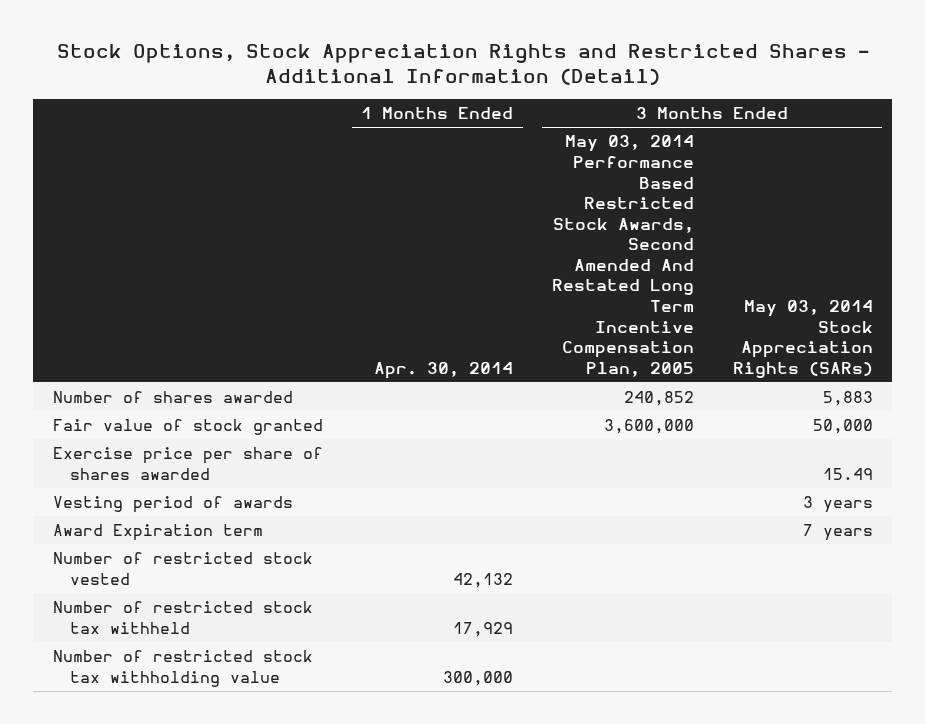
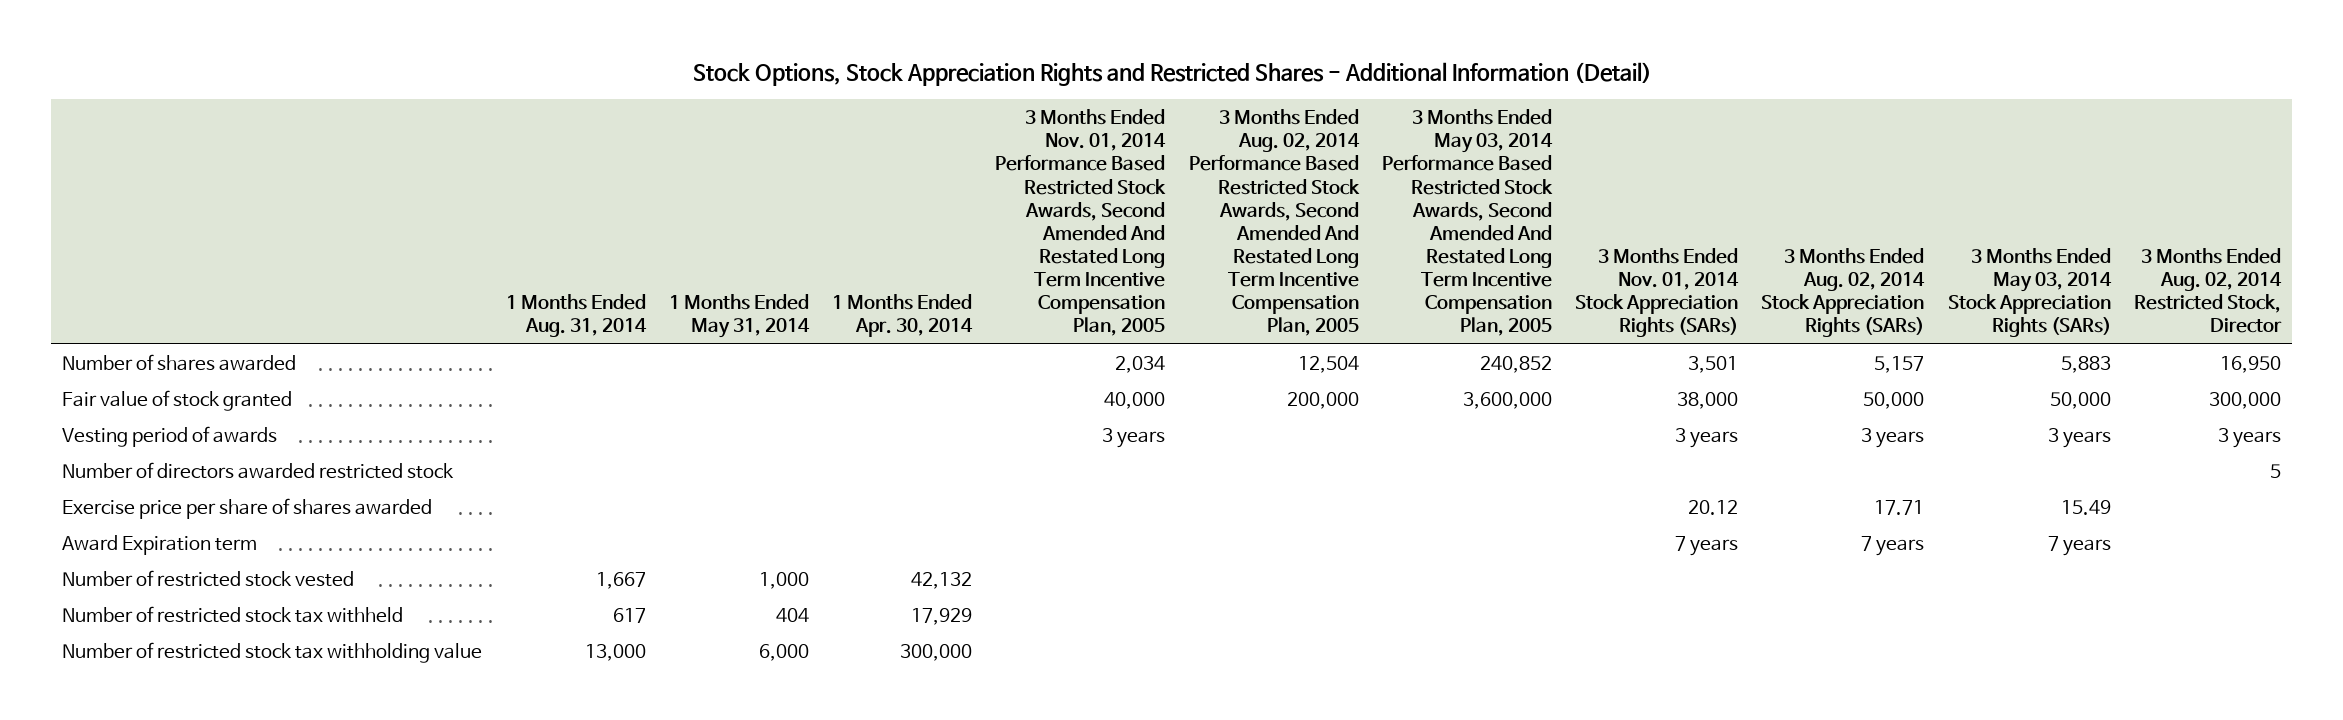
- | 1 Months Ended Apr. 30, 2014 | 3 Months Ended May 03, 2014 Performance Based Restricted Stock Awards, Second Amended And Restated Long Term Incentive Compensation Plan, 2005 | 3 Months Ended May 03, 2014 Stock Appreciation Rights (SARs)
+ | 1 Months Ended Aug. 31, 2014 | 1 Months Ended May 31, 2014 | 1 Months Ended Apr. 30, 2014 | 3 Months Ended Nov. 01, 2014 Performance Based Restricted Stock Awards, Second Amended And Restated Long Term Incentive Compensation Plan, 2005 | 3 Months Ended Aug. 02, 2014 Performance Based Restricted Stock Awards, Second Amended And Restated Long Term Incentive Compensation Plan, 2005 | 3 Months Ended May 03, 2014 Performance Based Restricted Stock Awards, Second Amended And Restated Long Term Incentive Compensation Plan, 2005 | 3 Months Ended Nov. 01, 2014 Stock Appreciation Rights (SARs) | 3 Months Ended Aug. 02, 2014 Stock Appreciation Rights (SARs) | 3 Months Ended May 03, 2014 Stock Appreciation Rights (SARs) | 3 Months Ended Aug. 02, 2014 Restricted Stock, Director
+ Number of directors awarded restricted stock | | | | | | | | | | 5
moved down: Exercise price per share of shares awarded | | | | | | | 20.12 | 17.71 | 15.49 |

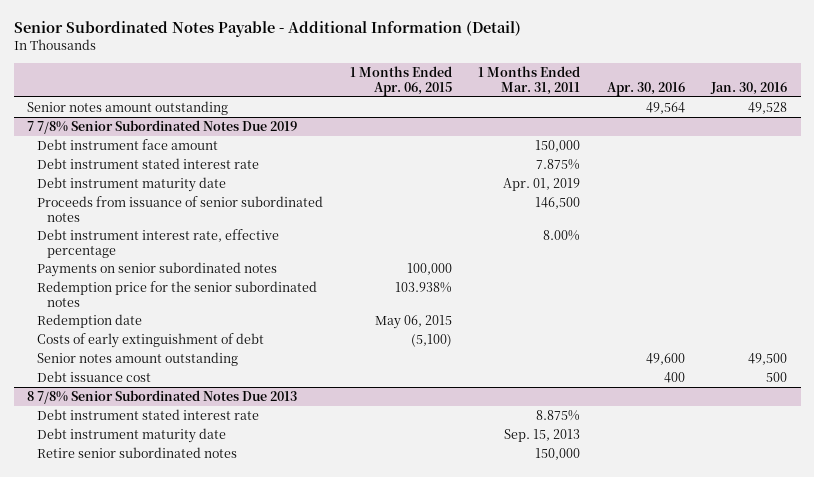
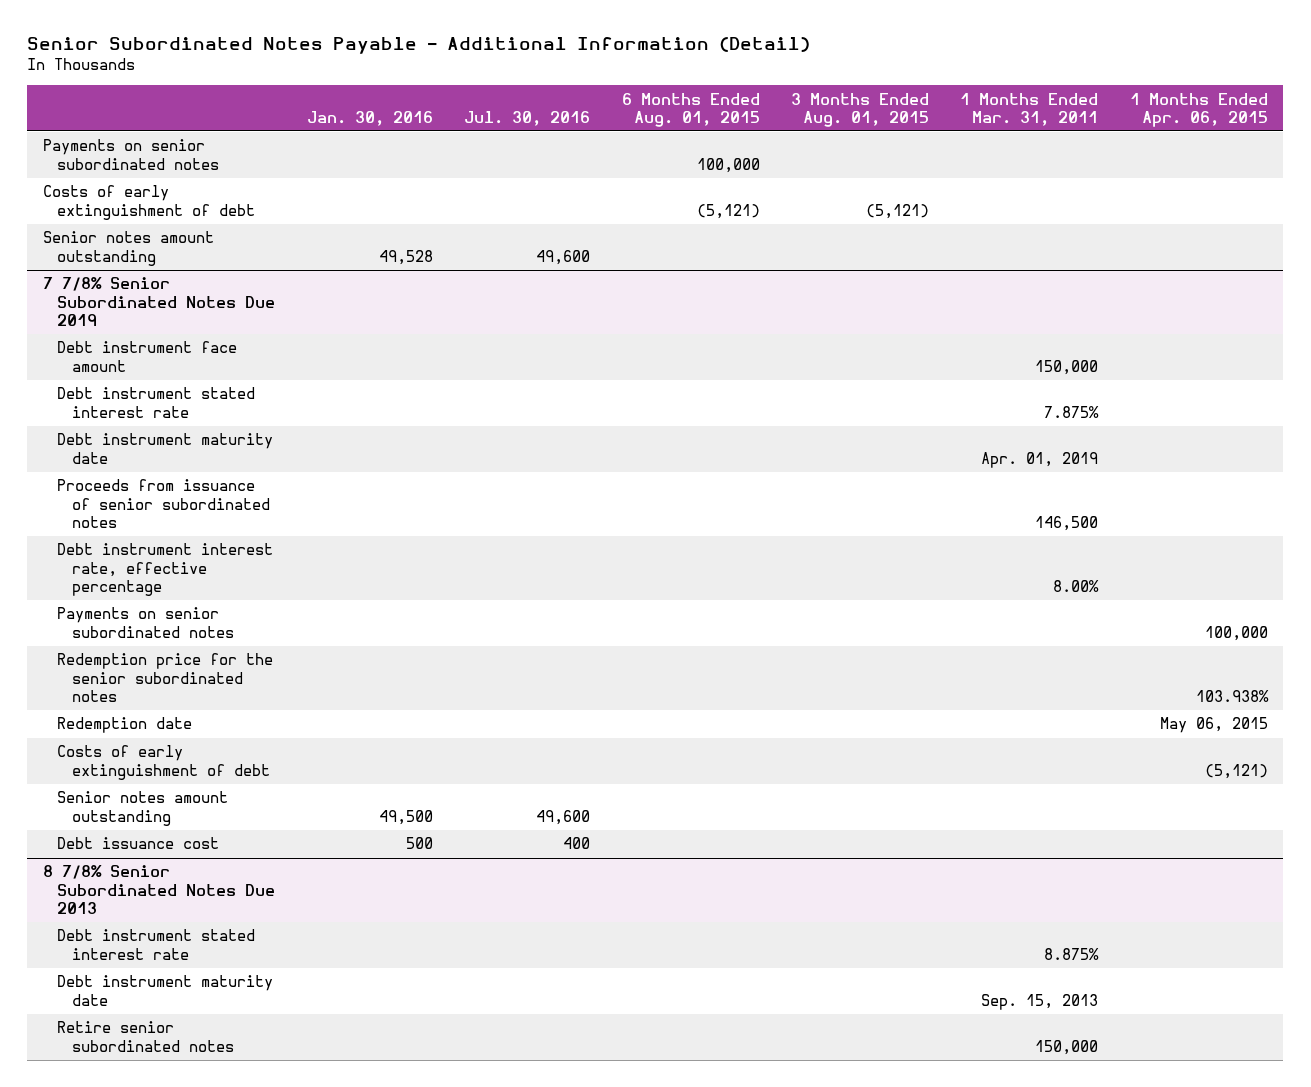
- | 1 Months Ended Apr. 06, 2015 | 1 Months Ended Mar. 31, 2011 | Apr. 30, 2016 | Jan. 30, 2016
+ | Jan. 30, 2016 | Jul. 30, 2016 | 6 Months Ended Aug. 01, 2015 | 3 Months Ended Aug. 01, 2015 | 1 Months Ended Mar. 31, 2011 | 1 Months Ended Apr. 06, 2015
+ Payments on senior subordinated notes | | | 100,000 | | |
+ Costs of early extinguishment of debt | | | (5,121) | (5,121) | |
@ 7 7/8% Senior Subordinated Notes Due 2019
- Costs of early extinguishment of debt | (5,100) | | |
+ Costs of early extinguishment of debt | | | | | | (5,121)

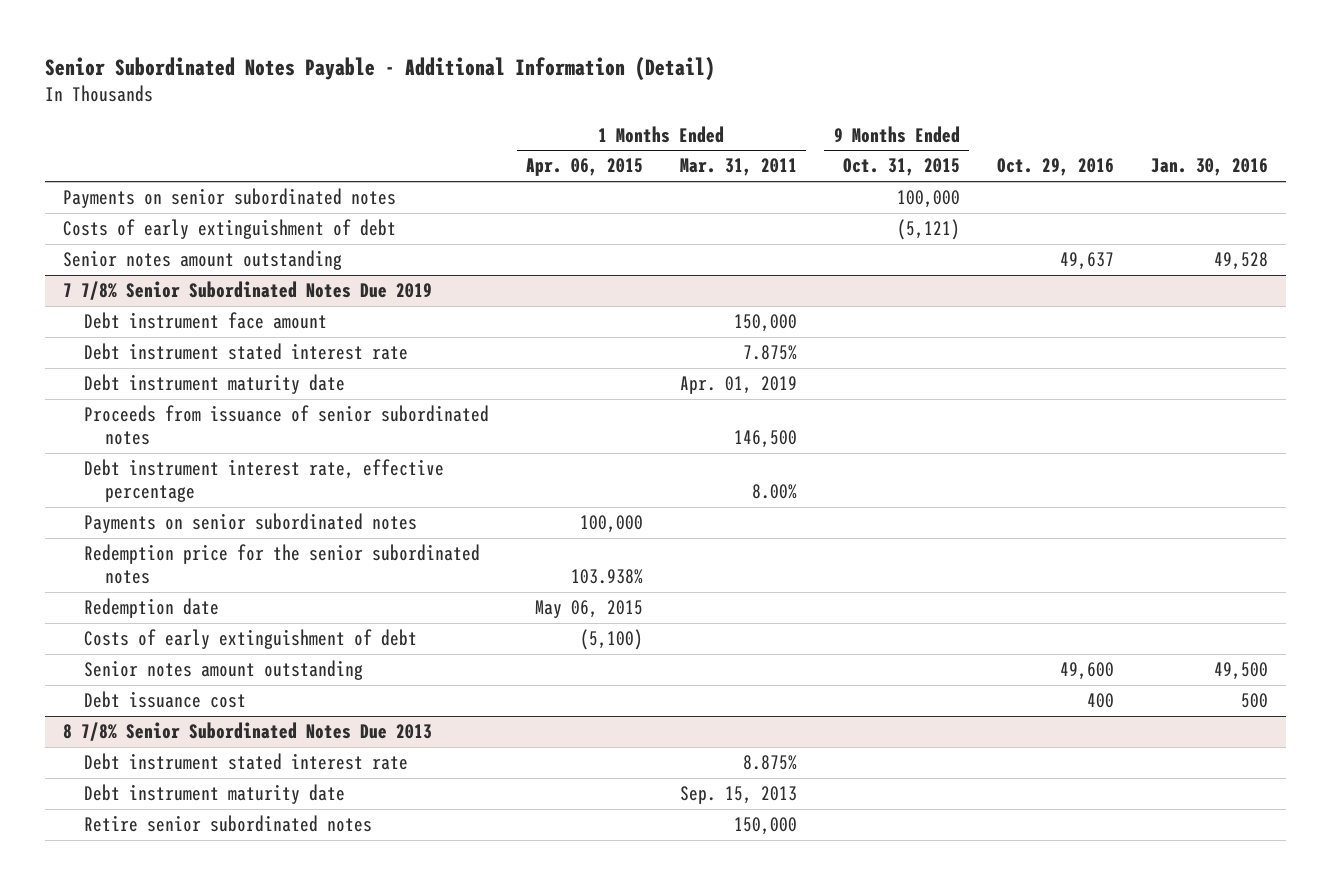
- | Jan. 30, 2016 | Jul. 30, 2016 | 6 Months Ended Aug. 01, 2015 | 3 Months Ended Aug. 01, 2015 | 1 Months Ended Mar. 31, 2011 | 1 Months Ended Apr. 06, 2015
+ | 1 Months Ended Apr. 06, 2015 | 1 Months Ended Mar. 31, 2011 | 9 Months Ended Oct. 31, 2015 | Oct. 29, 2016 | Jan. 30, 2016
@ 7 7/8% Senior Subordinated Notes Due 2019
- Costs of early extinguishment of debt | | | | | | (5,121)
+ Costs of early extinguishment of debt | (5,100) | | | |

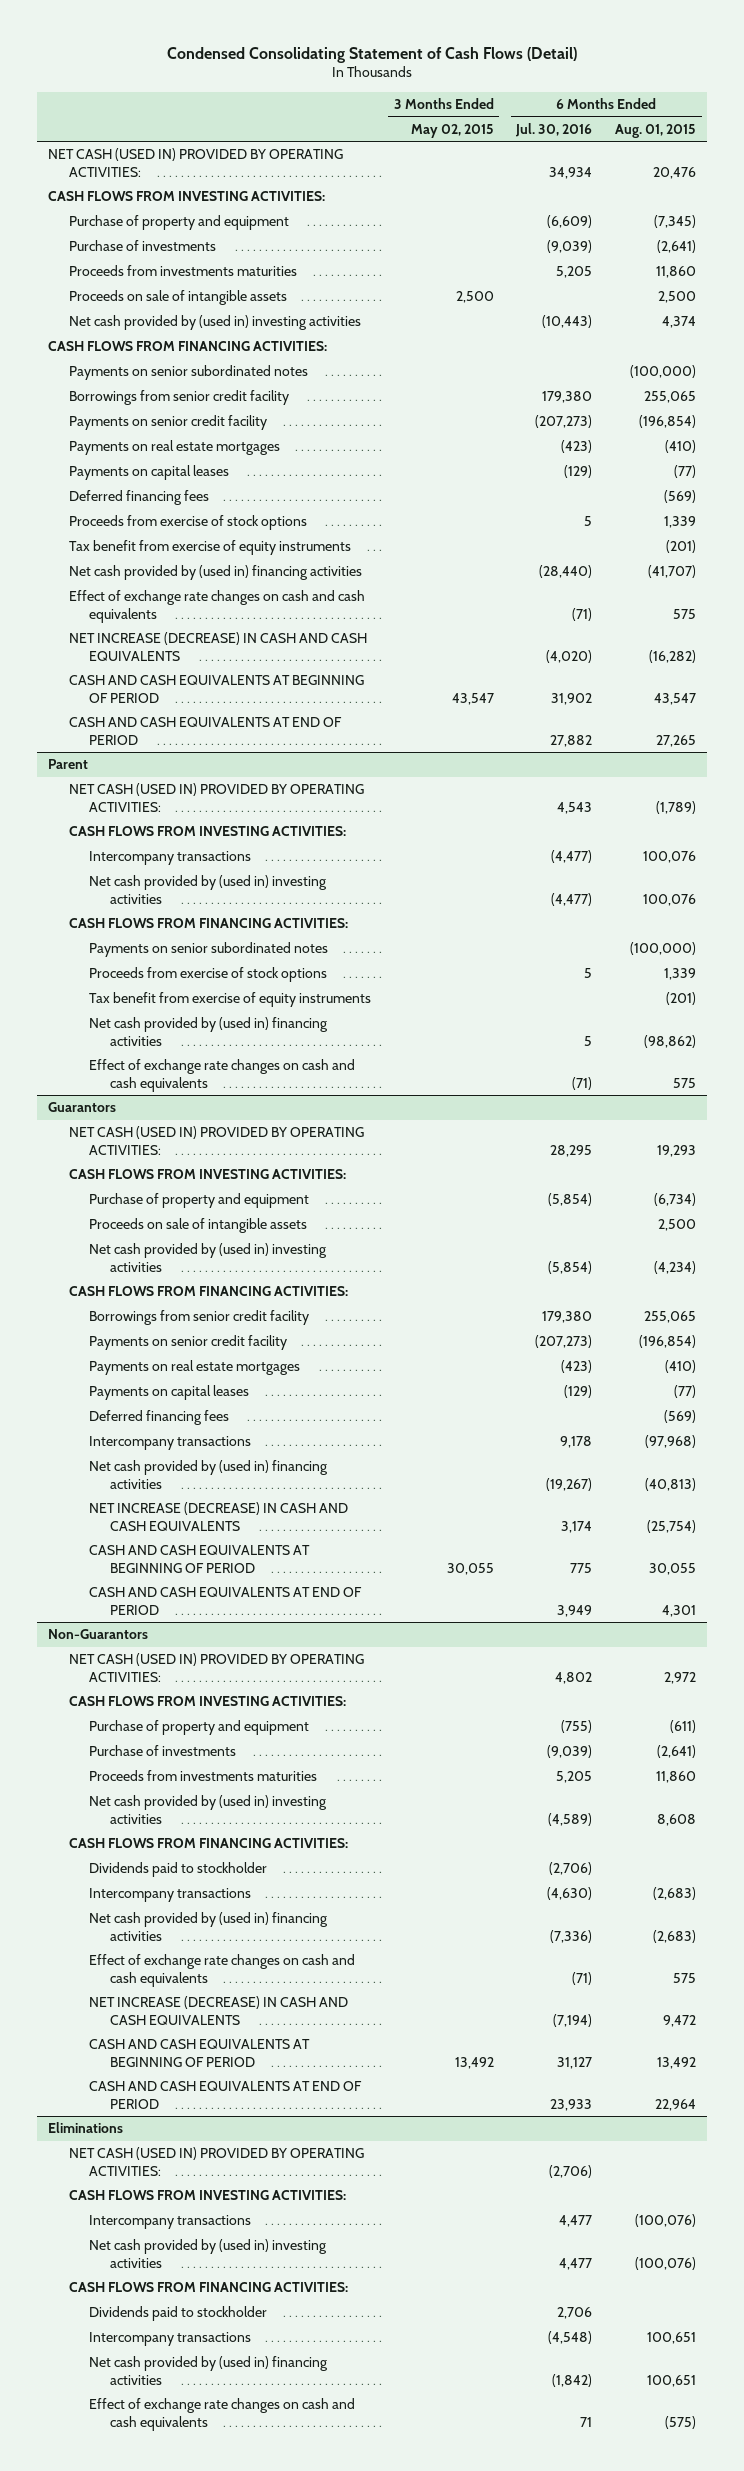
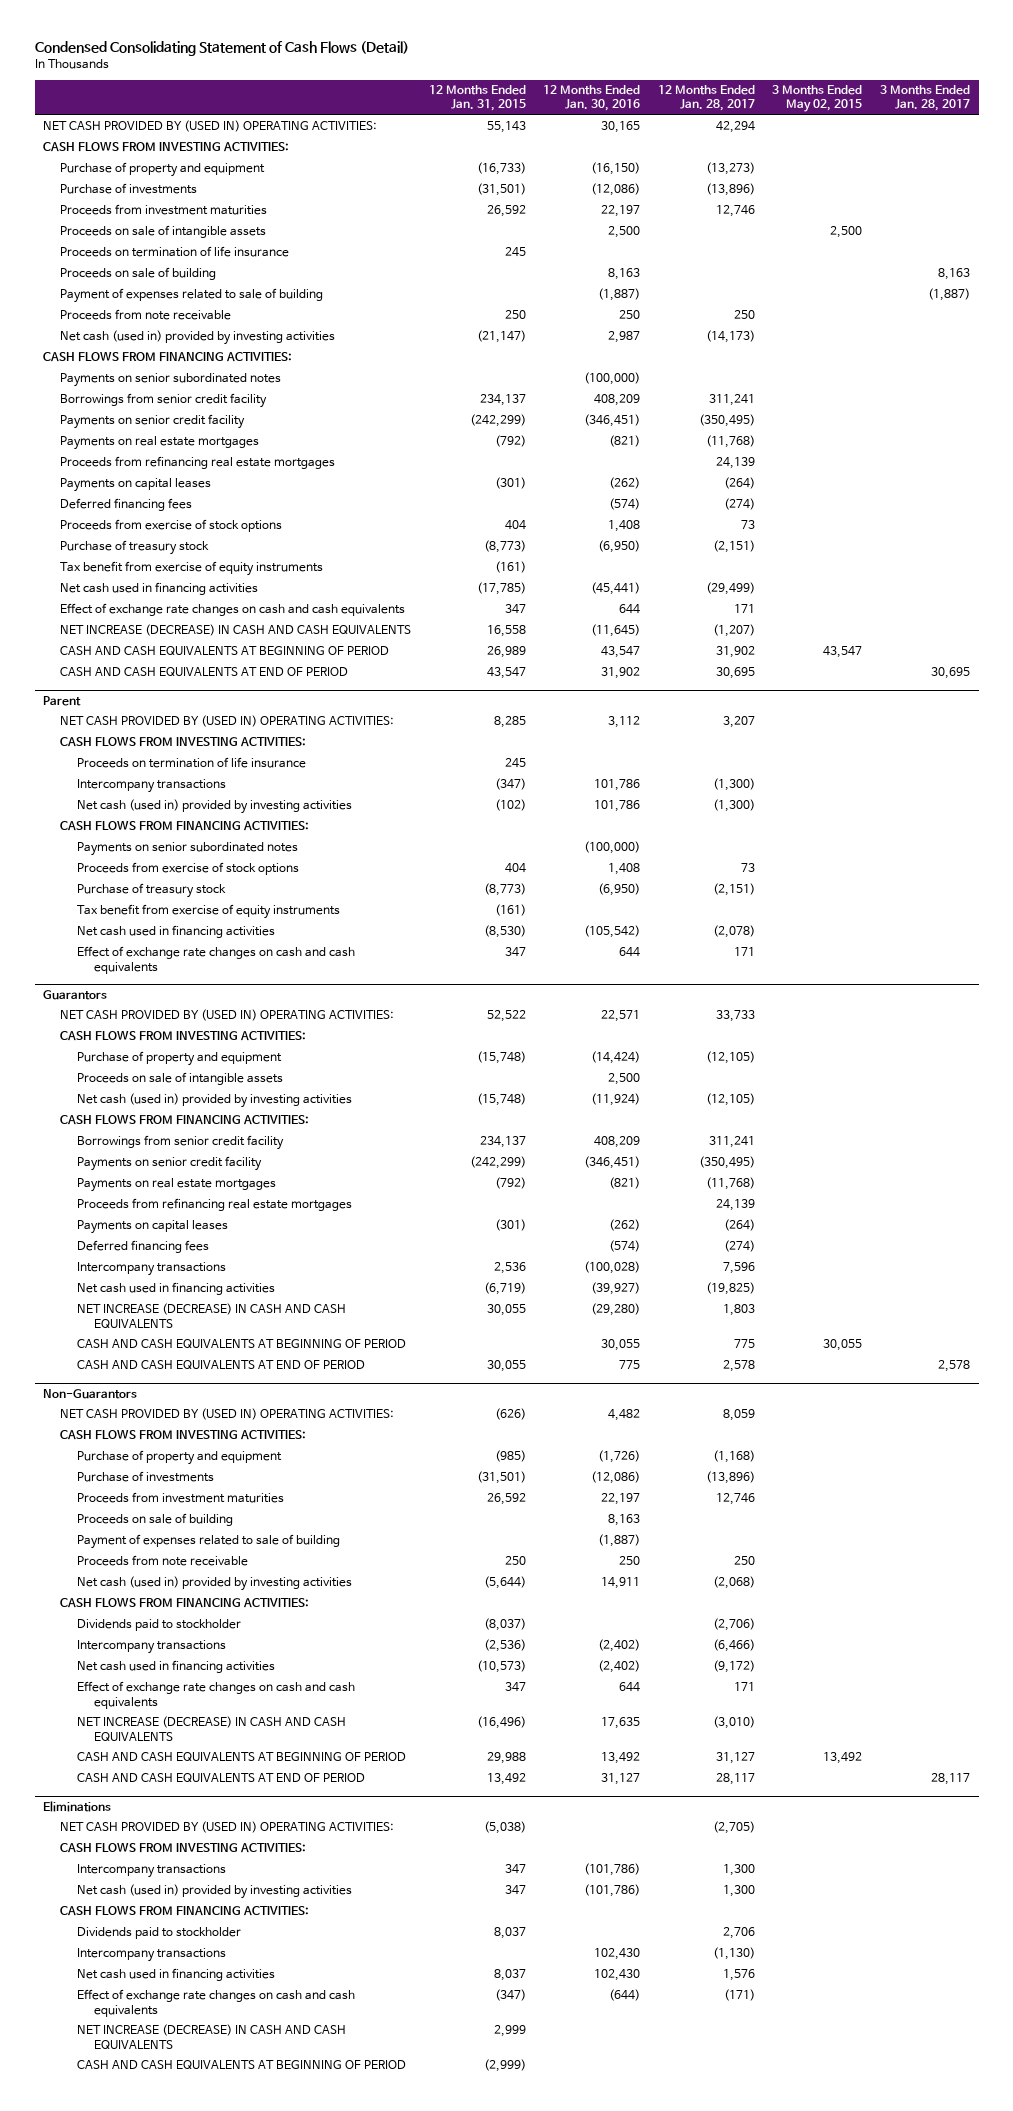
- | 3 Months Ended May 02, 2015 | 6 Months Ended Jul. 30, 2016 | 6 Months Ended Aug. 01, 2015
+ | 12 Months Ended Jan. 31, 2015 | 12 Months Ended Jan. 30, 2016 | 12 Months Ended Jan. 28, 2017 | 3 Months Ended May 02, 2015 | 3 Months Ended Jan. 28, 2017
- NET CASH (USED IN) PROVIDED BY OPERATING ACTIVITIES: | | 34,934 | 20,476
+ NET CASH PROVIDED BY (USED IN) OPERATING ACTIVITIES: | 55,143 | 30,165 | 42,294 | |
- Proceeds from investments maturities | | 5,205 | 11,860
+ Proceeds from investment maturities | 26,592 | 22,197 | 12,746 | |
- Net cash provided by (used in) investing activities | | (10,443) | 4,374
+ Proceeds on termination of life insurance | 245 | | | |
+ Proceeds on sale of building | | 8,163 | | | 8,163
+ Payment of expenses related to sale of building | | (1,887) | | | (1,887)
+ Proceeds from note receivable | 250 | 250 | 250 | |
+ Net cash (used in) provided by investing activities | (21,147) | 2,987 | (14,173) | |
+ Proceeds from refinancing real estate mortgages | | | 24,139 | |
+ Purchase of treasury stock | (8,773) | (6,950) | (2,151) | |
- Net cash provided by (used in) financing activities | | (28,440) | (41,707)
+ Net cash used in financing activities | (17,785) | (45,441) | (29,499) | |
@ Parent
- NET CASH (USED IN) PROVIDED BY OPERATING ACTIVITIES: | | 4,543 | (1,789)
+ NET CASH PROVIDED BY (USED IN) OPERATING ACTIVITIES: | 8,285 | 3,112 | 3,207 | |
+ Proceeds on termination of life insurance | 245 | | | |
- Net cash provided by (used in) investing activities | | (4,477) | 100,076
+ Net cash (used in) provided by investing activities | (102) | 101,786 | (1,300) | |
+ Purchase of treasury stock | (8,773) | (6,950) | (2,151) | |
- Net cash provided by (used in) financing activities | | 5 | (98,862)
+ Net cash used in financing activities | (8,530) | (105,542) | (2,078) | |
@ Guarantors
- NET CASH (USED IN) PROVIDED BY OPERATING ACTIVITIES: | | 28,295 | 19,293
+ NET CASH PROVIDED BY (USED IN) OPERATING ACTIVITIES: | 52,522 | 22,571 | 33,733 | |
- Net cash provided by (used in) investing activities | | (5,854) | (4,234)
+ Net cash (used in) provided by investing activities | (15,748) | (11,924) | (12,105) | |
+ Proceeds from refinancing real estate mortgages | | | 24,139 | |
- Net cash provided by (used in) financing activities | | (19,267) | (40,813)
+ Net cash used in financing activities | (6,719) | (39,927) | (19,825) | |
@ Non-Guarantors
- NET CASH (USED IN) PROVIDED BY OPERATING ACTIVITIES: | | 4,802 | 2,972
+ NET CASH PROVIDED BY (USED IN) OPERATING ACTIVITIES: | (626) | 4,482 | 8,059 | |
- Proceeds from investments maturities | | 5,205 | 11,860
- Net cash provided by (used in) investing activities | | (4,589) | 8,608
+ Proceeds from investment maturities | 26,592 | 22,197 | 12,746 | |
+ Proceeds on sale of building | | 8,163 | | |
+ Payment of expenses related to sale of building | | (1,887) | | |
+ Proceeds from note receivable | 250 | 250 | 250 | |
+ Net cash (used in) provided by investing activities | (5,644) | 14,911 | (2,068) | |
- Net cash provided by (used in) financing activities | | (7,336) | (2,683)
+ Net cash used in financing activities | (10,573) | (2,402) | (9,172) | |
@ Eliminations
- NET CASH (USED IN) PROVIDED BY OPERATING ACTIVITIES: | | (2,706) |
+ NET CASH PROVIDED BY (USED IN) OPERATING ACTIVITIES: | (5,038) | | (2,705) | |
- Net cash provided by (used in) investing activities | | 4,477 | (100,076)
+ Net cash (used in) provided by investing activities | 347 | (101,786) | 1,300 | |
- Net cash provided by (used in) financing activities | | (1,842) | 100,651
+ Net cash used in financing activities | 8,037 | 102,430 | 1,576 | |
+ NET INCREASE (DECREASE) IN CASH AND CASH EQUIVALENTS | 2,999 | | | |
+ CASH AND CASH EQUIVALENTS AT BEGINNING OF PERIOD | (2,999) | | | |

